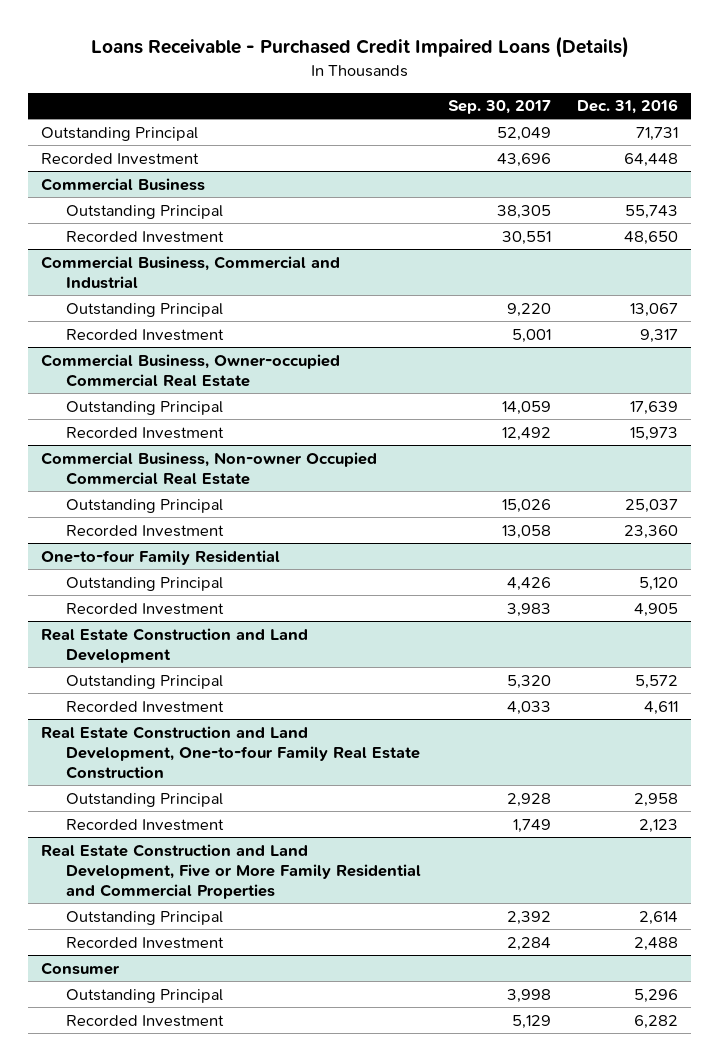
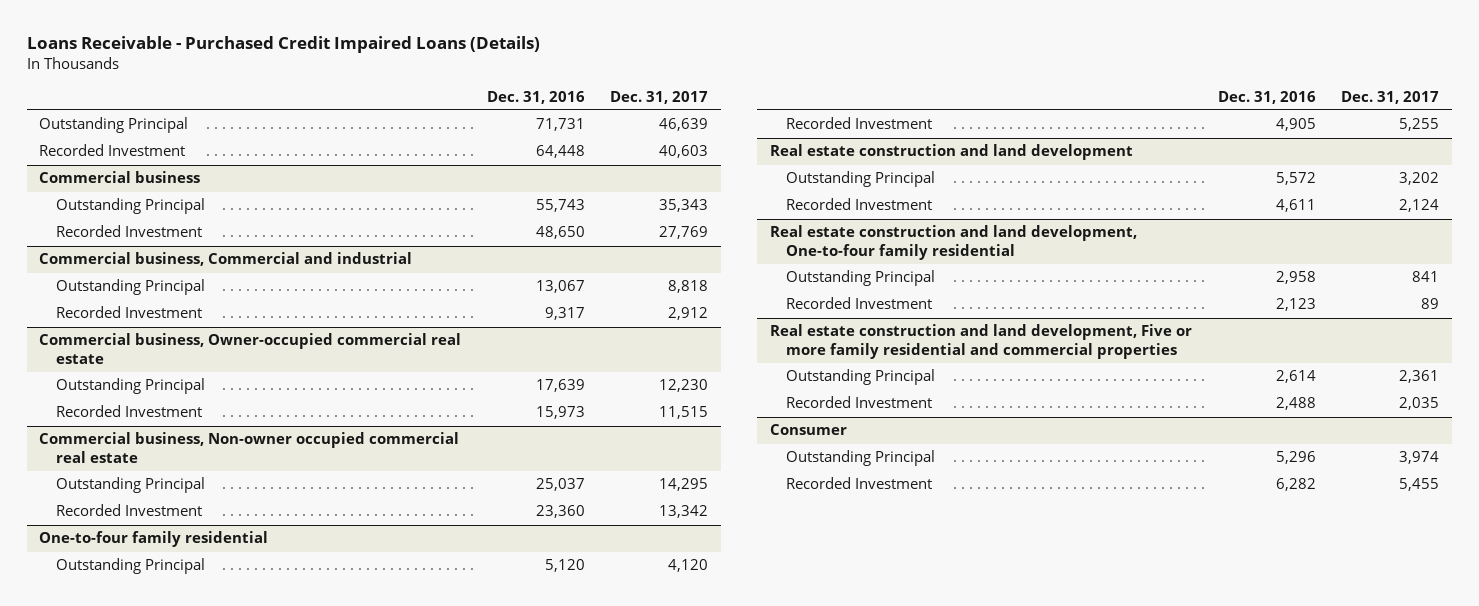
- | Sep. 30, 2017 | Dec. 31, 2016
+ | Dec. 31, 2016 | Dec. 31, 2017
- Commercial Business
+ Commercial business
- Commercial Business, Commercial and Industrial
+ Commercial business, Commercial and industrial
- Commercial Business, Owner-occupied Commercial Real Estate
+ Commercial business, Owner-occupied commercial real estate
- Commercial Business, Non-owner Occupied Commercial Real Estate
+ Commercial business, Non-owner occupied commercial real estate
- One-to-four Family Residential
+ One-to-four family residential
- Real Estate Construction and Land Development
+ Real estate construction and land development
- Real Estate Construction and Land Development, One-to-four Family Real Estate Construction
+ Real estate construction and land development, One-to-four family residential
- Real Estate Construction and Land Development, Five or More Family Residential and Commercial Properties
+ Real estate construction and land development, Five or more family residential and commercial properties

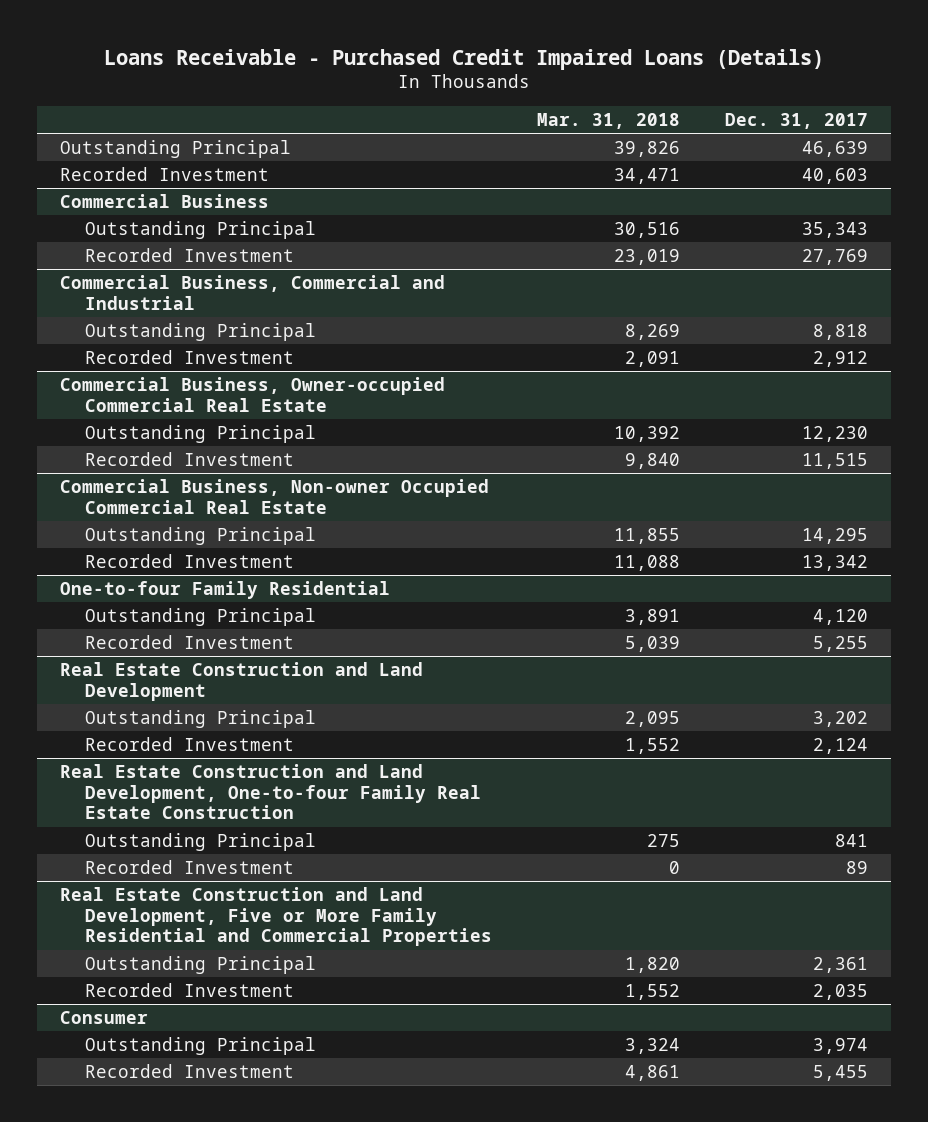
- | Dec. 31, 2016 | Dec. 31, 2017
+ | Mar. 31, 2018 | Dec. 31, 2017
- Commercial business
+ Commercial Business
- Commercial business, Commercial and industrial
+ Commercial Business, Commercial and Industrial
- Commercial business, Owner-occupied commercial real estate
+ Commercial Business, Owner-occupied Commercial Real Estate
- Commercial business, Non-owner occupied commercial real estate
+ Commercial Business, Non-owner Occupied Commercial Real Estate
- One-to-four family residential
+ One-to-four Family Residential
- Real estate construction and land development
+ Real Estate Construction and Land Development
- Real estate construction and land development, One-to-four family residential
+ Real Estate Construction and Land Development, One-to-four Family Real Estate Construction
- Real estate construction and land development, Five or more family residential and commercial properties
+ Real Estate Construction and Land Development, Five or More Family Residential and Commercial Properties

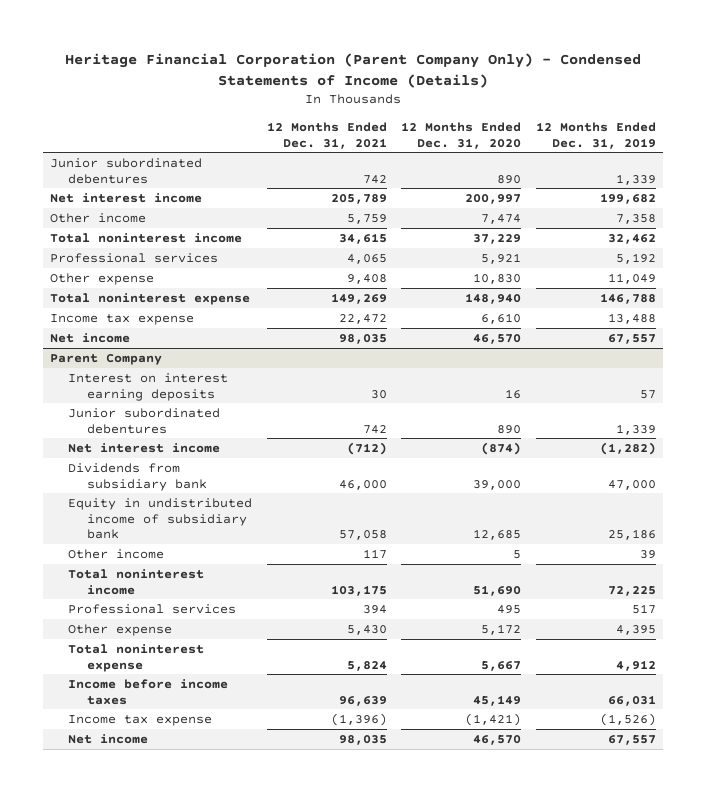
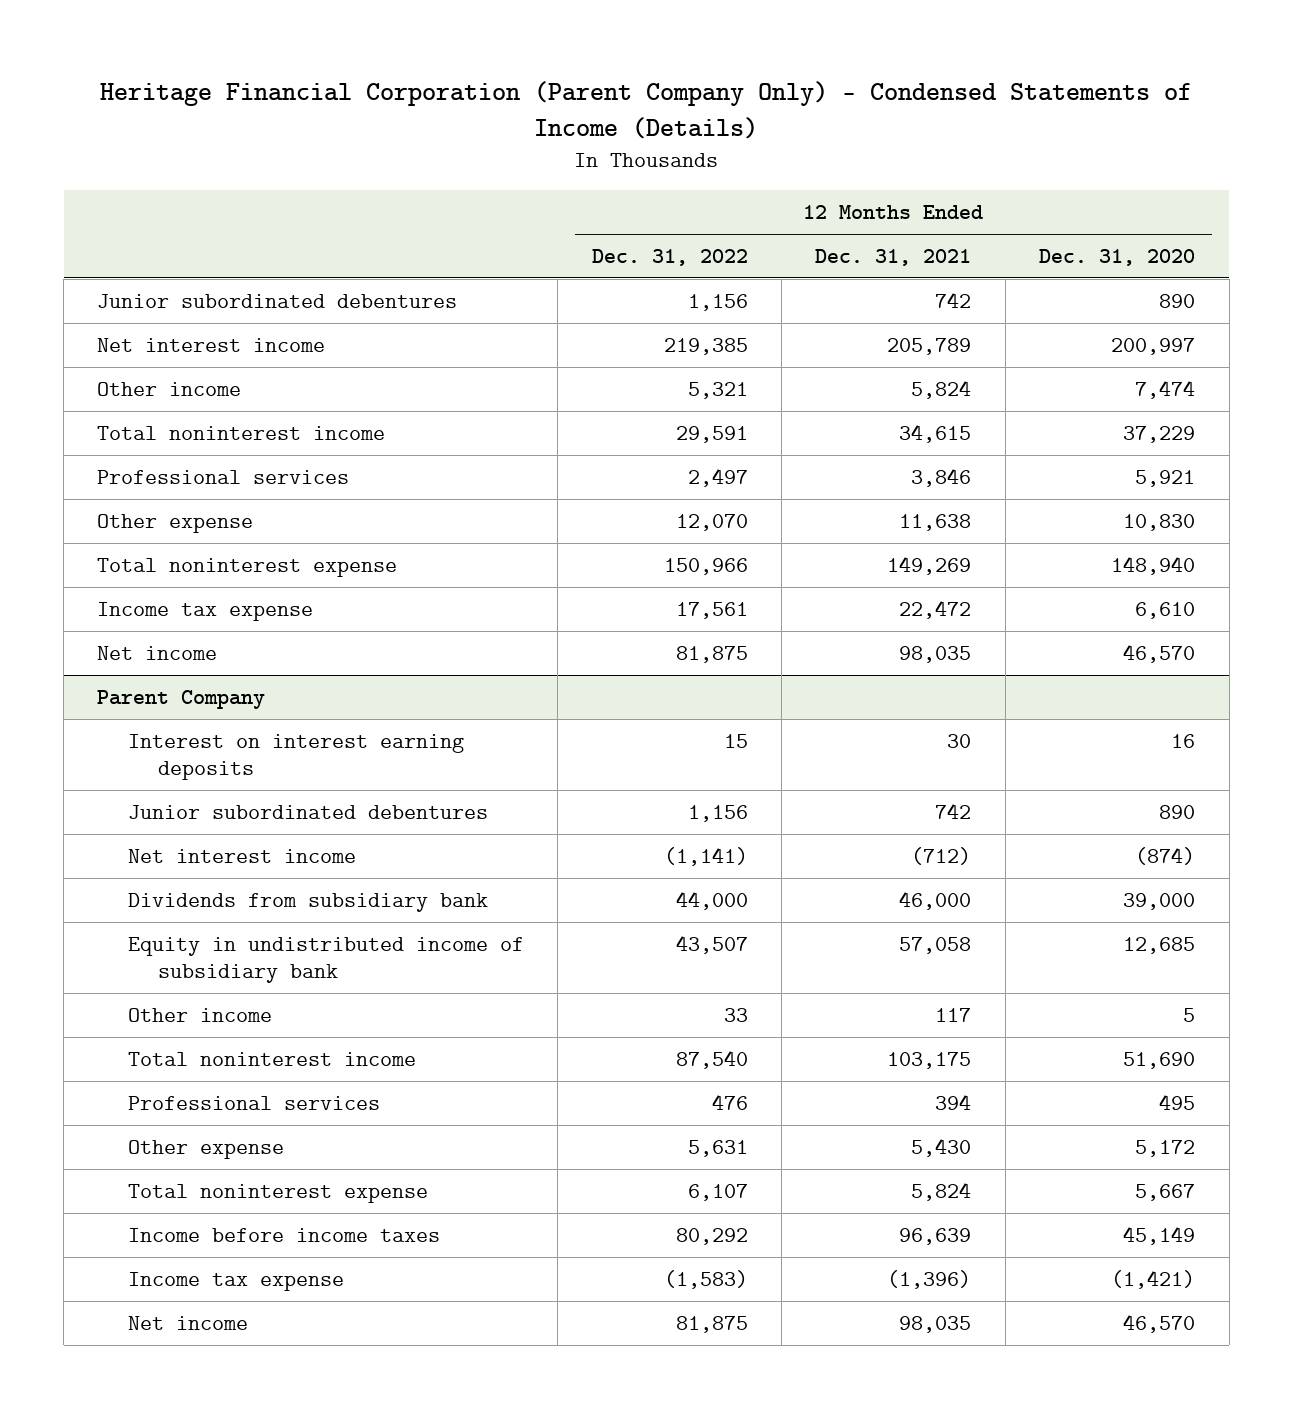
- | 12 Months Ended Dec. 31, 2021 | 12 Months Ended Dec. 31, 2020 | 12 Months Ended Dec. 31, 2019
+ | 12 Months Ended Dec. 31, 2022 | 12 Months Ended Dec. 31, 2021 | 12 Months Ended Dec. 31, 2020
- Other income | 5,759 | 7,474 | 7,358
+ Other income | 5,321 | 5,824 | 7,474
- Professional services | 4,065 | 5,921 | 5,192
- Other expense | 9,408 | 10,830 | 11,049
+ Professional services | 2,497 | 3,846 | 5,921
+ Other expense | 12,070 | 11,638 | 10,830

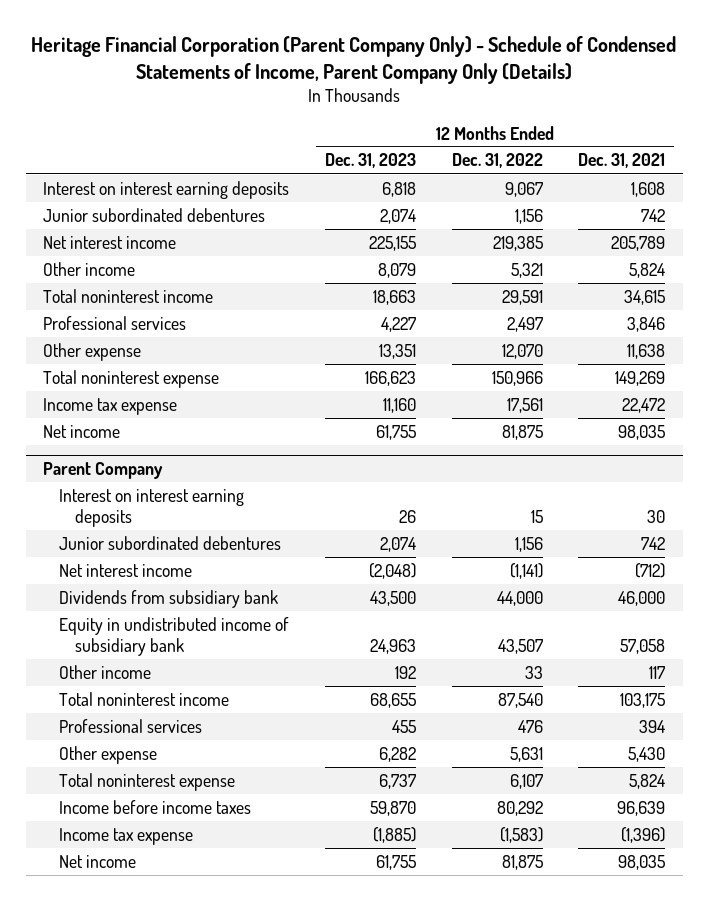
- Heritage Financial Corporation (Parent Company Only) - Condensed Statements of Income (Details)
+ Heritage Financial Corporation (Parent Company Only) - Schedule of Condensed Statements of Income, Parent Company Only (Details)
- | 12 Months Ended Dec. 31, 2022 | 12 Months Ended Dec. 31, 2021 | 12 Months Ended Dec. 31, 2020
+ | 12 Months Ended Dec. 31, 2023 | 12 Months Ended Dec. 31, 2022 | 12 Months Ended Dec. 31, 2021
+ Interest on interest earning deposits | 6,818 | 9,067 | 1,608

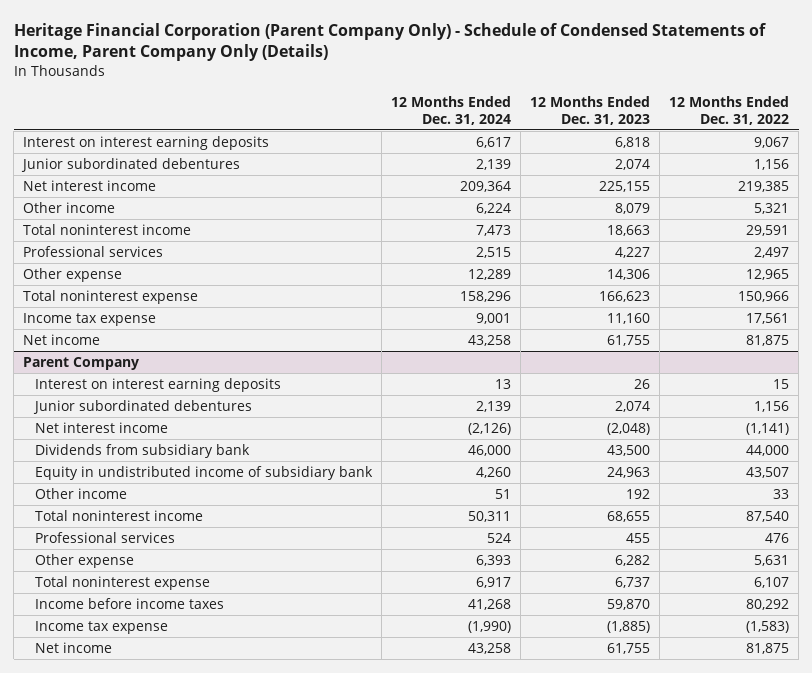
- | 12 Months Ended Dec. 31, 2023 | 12 Months Ended Dec. 31, 2022 | 12 Months Ended Dec. 31, 2021
+ | 12 Months Ended Dec. 31, 2024 | 12 Months Ended Dec. 31, 2023 | 12 Months Ended Dec. 31, 2022
- Other expense | 13,351 | 12,070 | 11,638
+ Other expense | 12,289 | 14,306 | 12,965

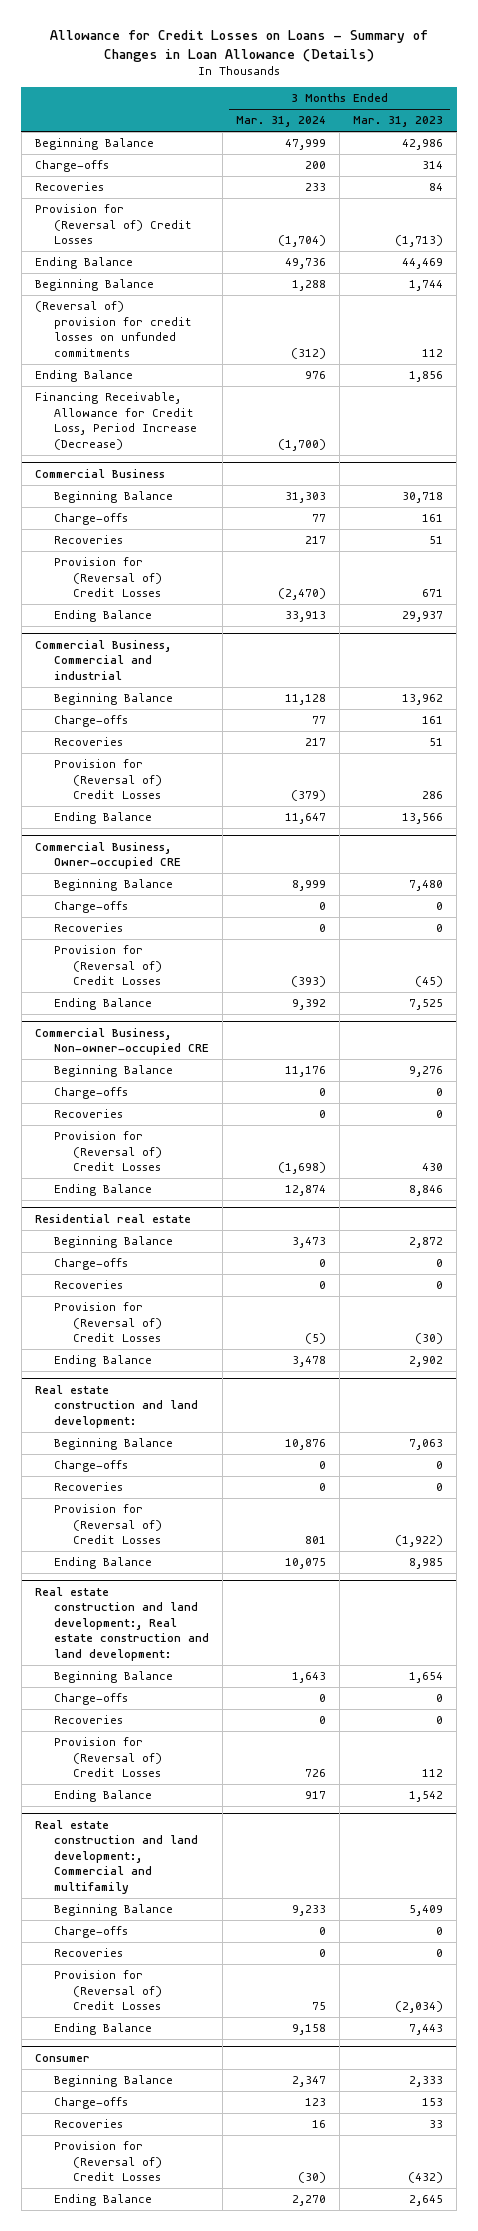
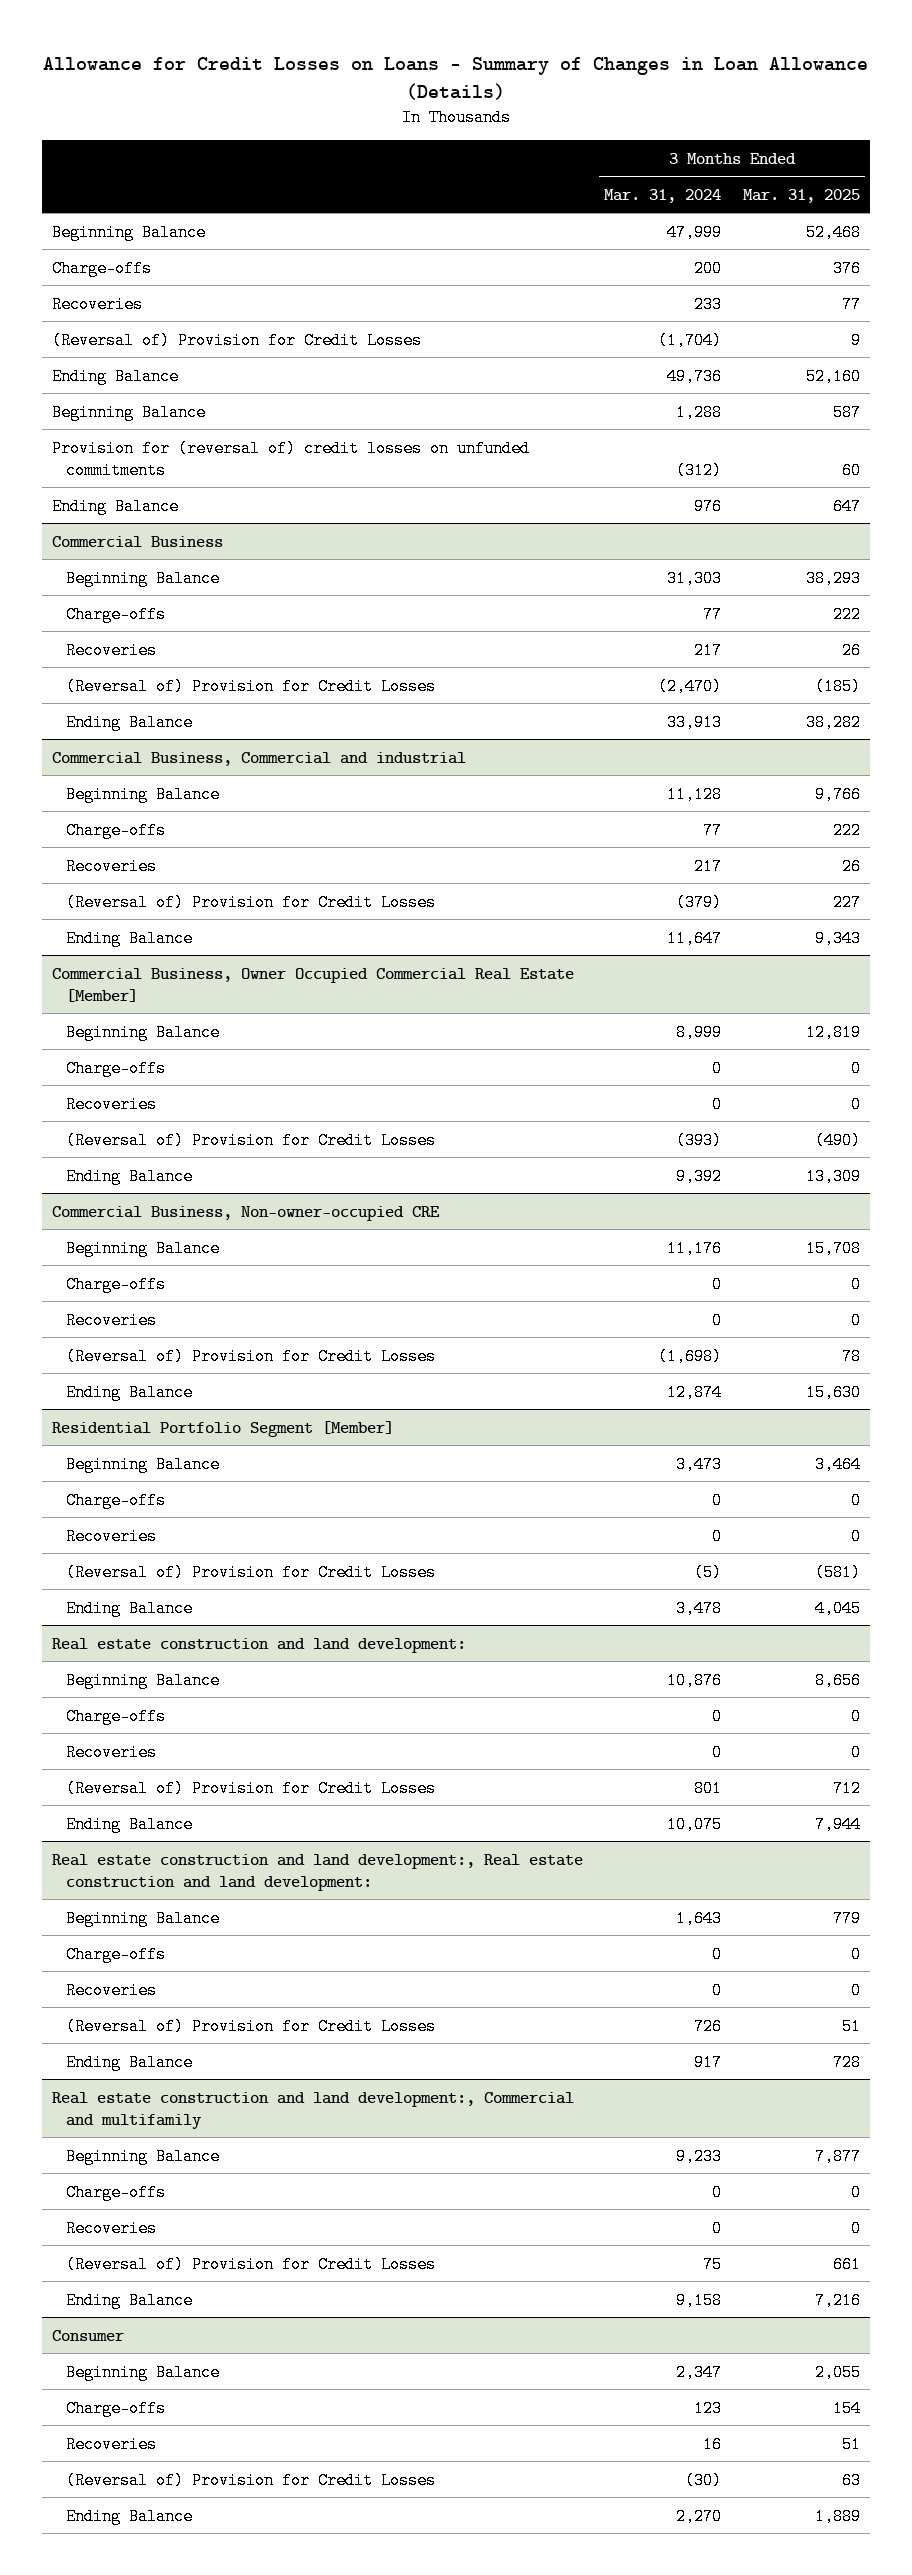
- | 3 Months Ended Mar. 31, 2024 | 3 Months Ended Mar. 31, 2023
+ | 3 Months Ended Mar. 31, 2024 | 3 Months Ended Mar. 31, 2025
- Provision for (Reversal of) Credit Losses | (1,704) | (1,713)
+ (Reversal of) Provision for Credit Losses | (1,704) | 9
- (Reversal of) provision for credit losses on unfunded commitments | (312) | 112
+ Provision for (reversal of) credit losses on unfunded commitments | (312) | 60
- Financing Receivable, Allowance for Credit Loss, Period Increase (Decrease) | (1,700) |
@ Commercial Business
- Provision for (Reversal of) Credit Losses | (2,470) | 671
+ (Reversal of) Provision for Credit Losses | (2,470) | (185)
@ Commercial Business, Commercial and industrial
- Provision for (Reversal of) Credit Losses | (379) | 286
+ (Reversal of) Provision for Credit Losses | (379) | 227
- Commercial Business, Owner-occupied CRE
+ Commercial Business, Owner Occupied Commercial Real Estate [Member]
- Provision for (Reversal of) Credit Losses | (393) | (45)
+ (Reversal of) Provision for Credit Losses | (393) | (490)
@ Commercial Business, Non-owner-occupied CRE
- Provision for (Reversal of) Credit Losses | (1,698) | 430
+ (Reversal of) Provision for Credit Losses | (1,698) | 78
- Residential real estate
+ Residential Portfolio Segment [Member]
- Provision for (Reversal of) Credit Losses | (5) | (30)
+ (Reversal of) Provision for Credit Losses | (5) | (581)
@ Real estate construction and land development:
- Provision for (Reversal of) Credit Losses | 801 | (1,922)
+ (Reversal of) Provision for Credit Losses | 801 | 712
@ Real estate construction and land development:, Real estate construction and land development:
- Provision for (Reversal of) Credit Losses | 726 | 112
+ (Reversal of) Provision for Credit Losses | 726 | 51
@ Real estate construction and land development:, Commercial and multifamily
- Provision for (Reversal of) Credit Losses | 75 | (2,034)
+ (Reversal of) Provision for Credit Losses | 75 | 661
@ Consumer
- Provision for (Reversal of) Credit Losses | (30) | (432)
+ (Reversal of) Provision for Credit Losses | (30) | 63

